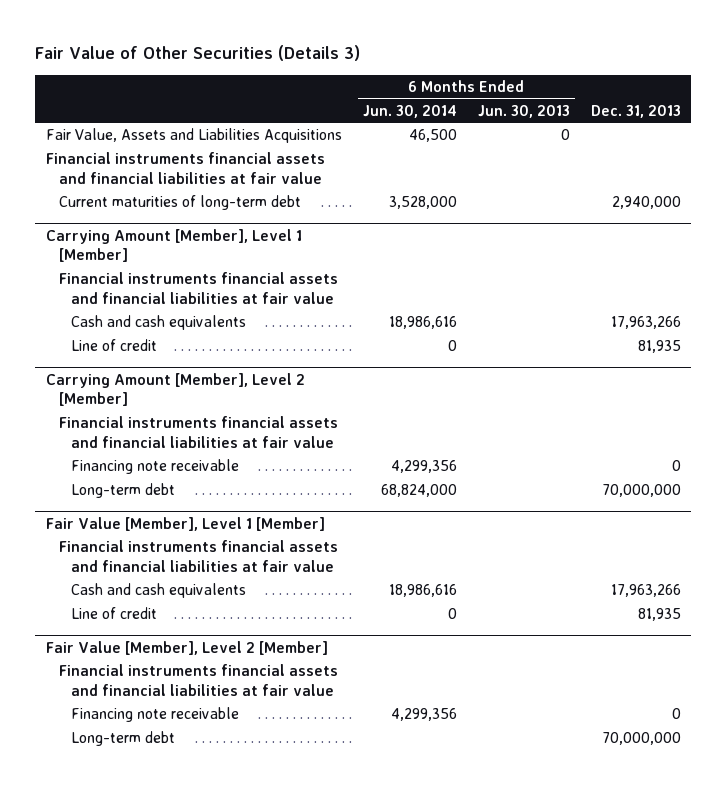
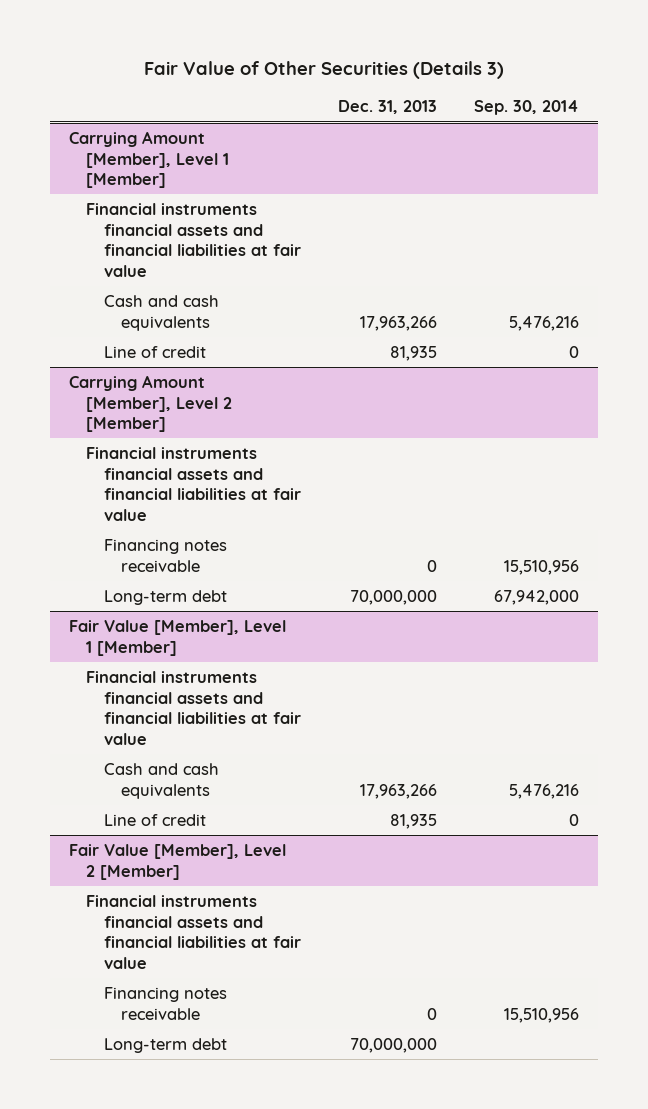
- | 6 Months Ended Jun. 30, 2014 | 6 Months Ended Jun. 30, 2013 | Dec. 31, 2013
+ | Dec. 31, 2013 | Sep. 30, 2014
- Fair Value, Assets and Liabilities Acquisitions | 46,500 | 0 |
- Financial instruments financial assets and financial liabilities at fair value
- Current maturities of long-term debt | 3,528,000 | | 2,940,000
@ Carrying Amount [Member], Level 2 [Member]
- Financing note receivable | 4,299,356 | | 0
+ Financing notes receivable | 0 | 15,510,956
@ Fair Value [Member], Level 2 [Member]
- Financing note receivable | 4,299,356 | | 0
+ Financing notes receivable | 0 | 15,510,956

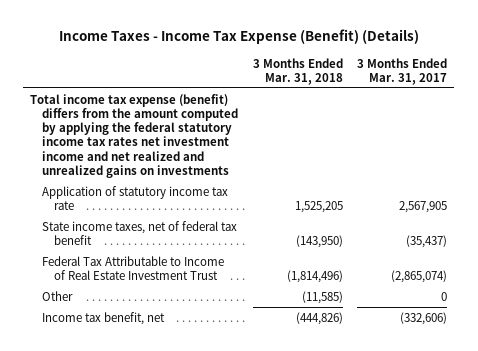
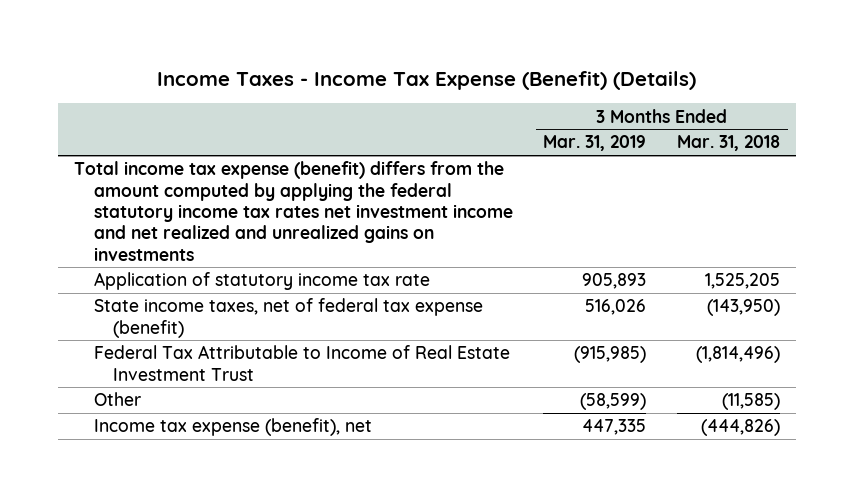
- | 3 Months Ended Mar. 31, 2018 | 3 Months Ended Mar. 31, 2017
+ | 3 Months Ended Mar. 31, 2019 | 3 Months Ended Mar. 31, 2018
- State income taxes, net of federal tax benefit | (143,950) | (35,437)
+ State income taxes, net of federal tax expense (benefit) | 516,026 | (143,950)
- Income tax benefit, net | (444,826) | (332,606)
+ Income tax expense (benefit), net | 447,335 | (444,826)

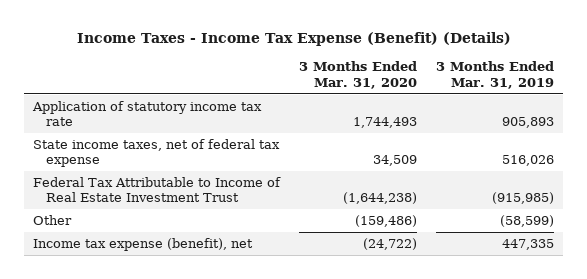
- | 3 Months Ended Mar. 31, 2019 | 3 Months Ended Mar. 31, 2018
+ | 3 Months Ended Mar. 31, 2020 | 3 Months Ended Mar. 31, 2019
- Total income tax expense (benefit) differs from the amount computed by applying the federal statutory income tax rates net investment income and net realized and unrealized gains on investments
- State income taxes, net of federal tax expense (benefit) | 516,026 | (143,950)
+ State income taxes, net of federal tax expense | 34,509 | 516,026

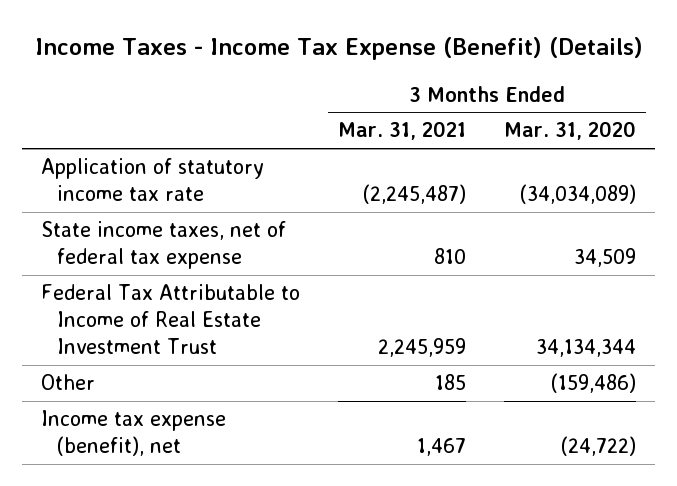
- | 3 Months Ended Mar. 31, 2020 | 3 Months Ended Mar. 31, 2019
+ | 3 Months Ended Mar. 31, 2021 | 3 Months Ended Mar. 31, 2020
- Application of statutory income tax rate | 1,744,493 | 905,893
+ Application of statutory income tax rate | (2,245,487) | (34,034,089)
- Federal Tax Attributable to Income of Real Estate Investment Trust | (1,644,238) | (915,985)
+ Federal Tax Attributable to Income of Real Estate Investment Trust | 2,245,959 | 34,134,344

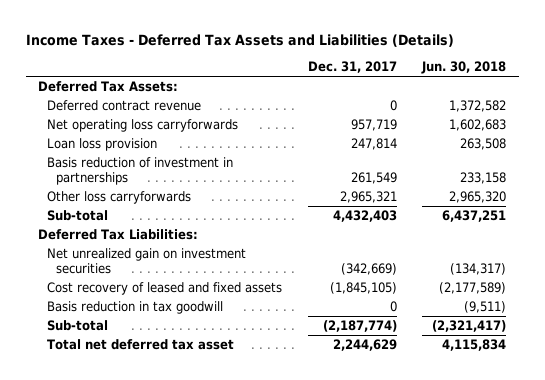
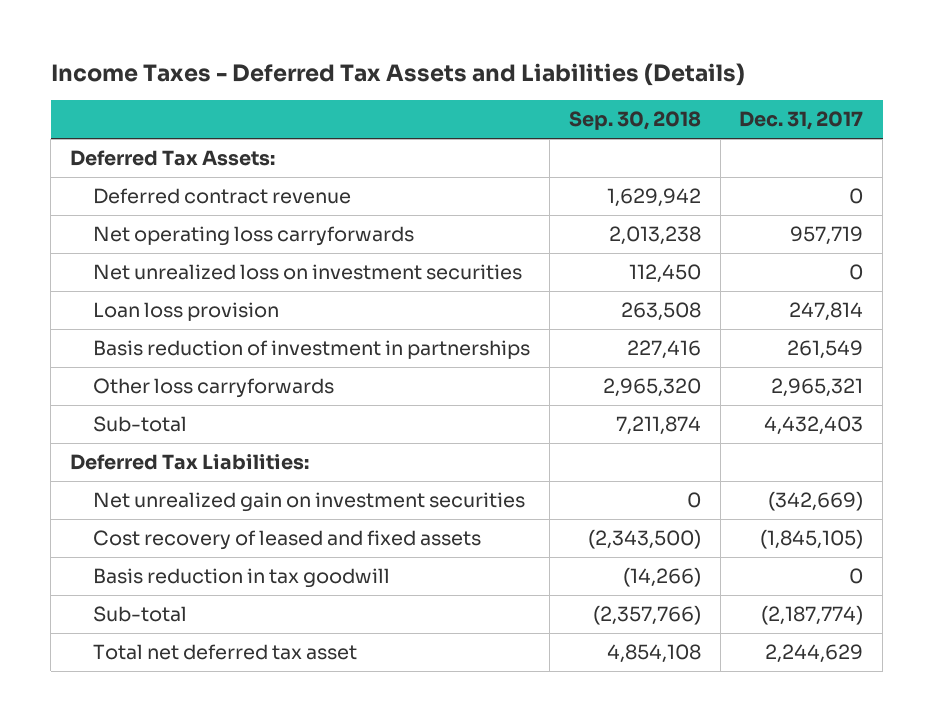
- | Dec. 31, 2017 | Jun. 30, 2018
+ | Sep. 30, 2018 | Dec. 31, 2017
+ Net unrealized loss on investment securities | 112,450 | 0

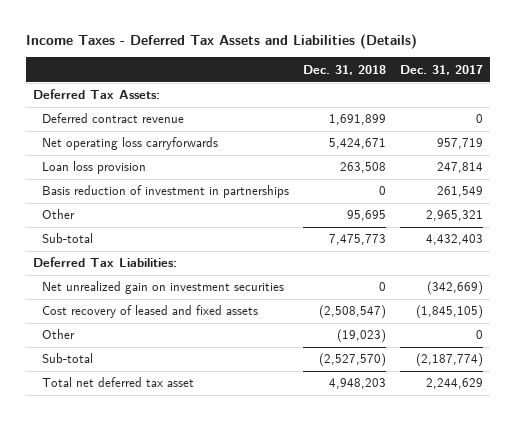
- | Sep. 30, 2018 | Dec. 31, 2017
+ | Dec. 31, 2018 | Dec. 31, 2017
- Net unrealized loss on investment securities | 112,450 | 0
- Other loss carryforwards | 2,965,320 | 2,965,321
+ Other | 95,695 | 2,965,321
- Basis reduction in tax goodwill | (14,266) | 0
+ Other | (19,023) | 0

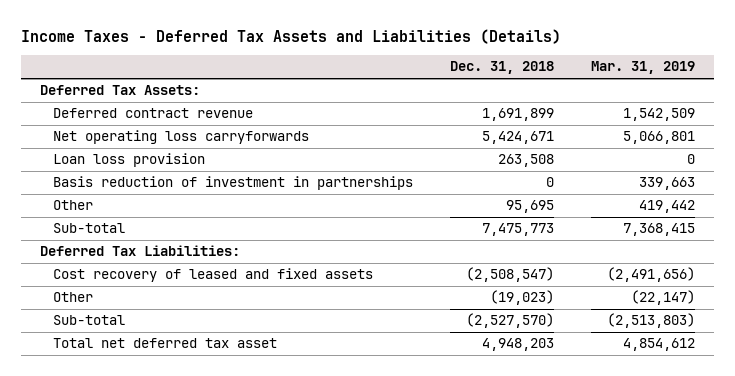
- | Dec. 31, 2018 | Dec. 31, 2017
+ | Dec. 31, 2018 | Mar. 31, 2019
- Net unrealized gain on investment securities | 0 | (342,669)

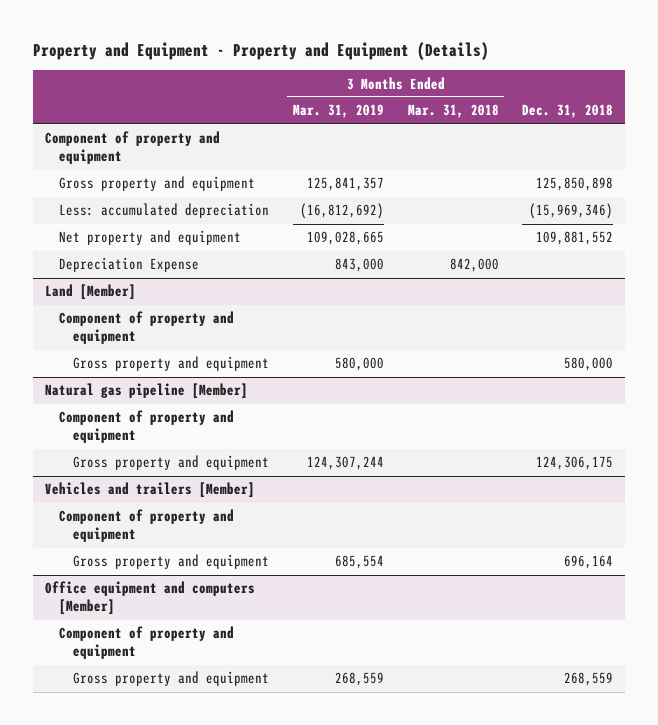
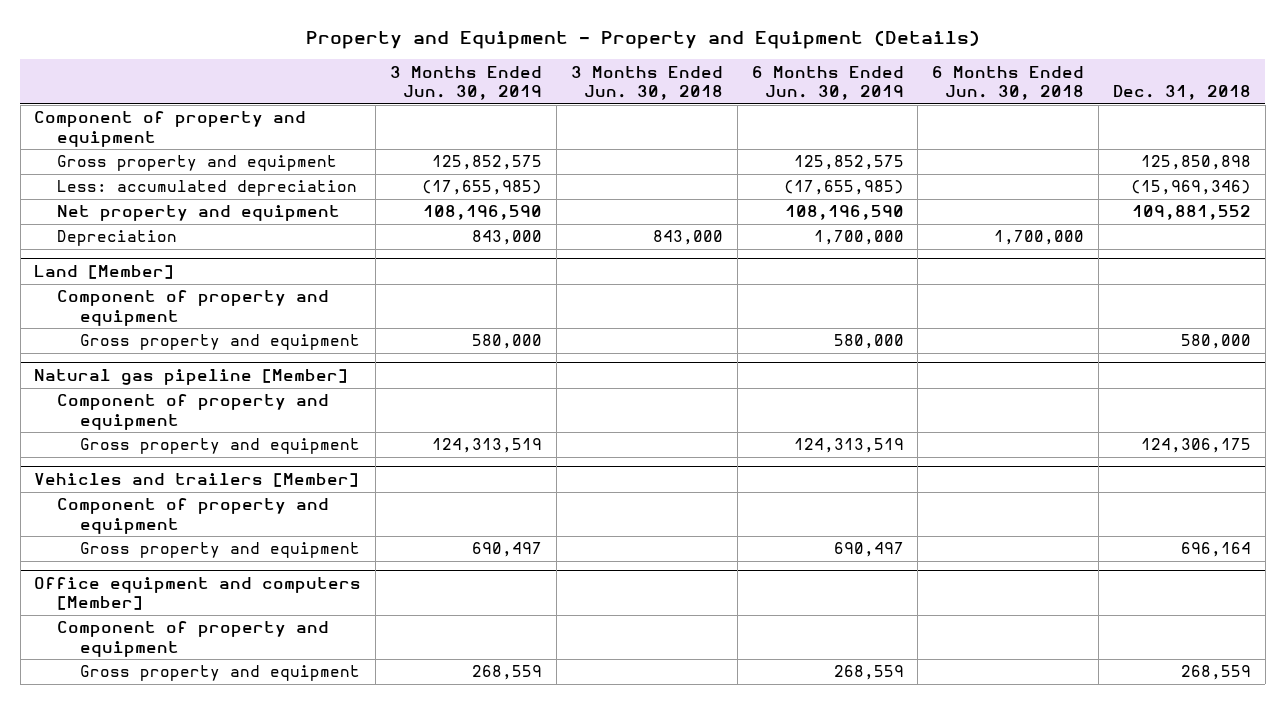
- | 3 Months Ended Mar. 31, 2019 | 3 Months Ended Mar. 31, 2018 | Dec. 31, 2018
+ | 3 Months Ended Jun. 30, 2019 | 3 Months Ended Jun. 30, 2018 | 6 Months Ended Jun. 30, 2019 | 6 Months Ended Jun. 30, 2018 | Dec. 31, 2018
- Depreciation Expense | 843,000 | 842,000 |
+ Depreciation | 843,000 | 843,000 | 1,700,000 | 1,700,000 |

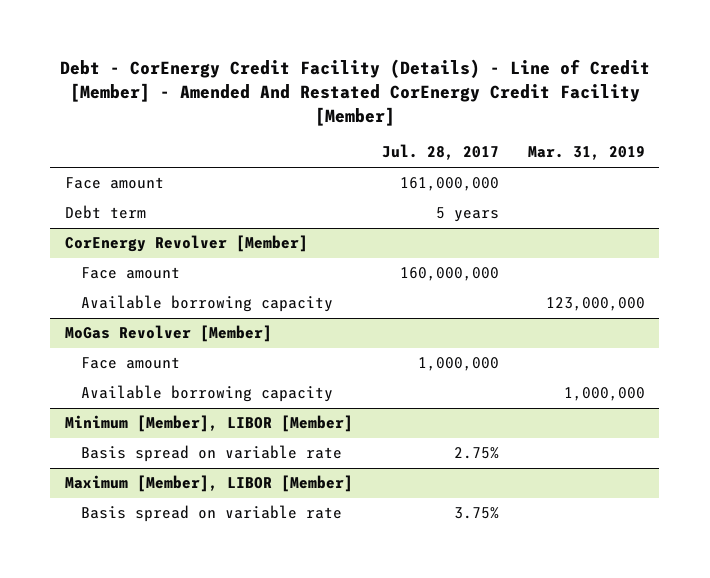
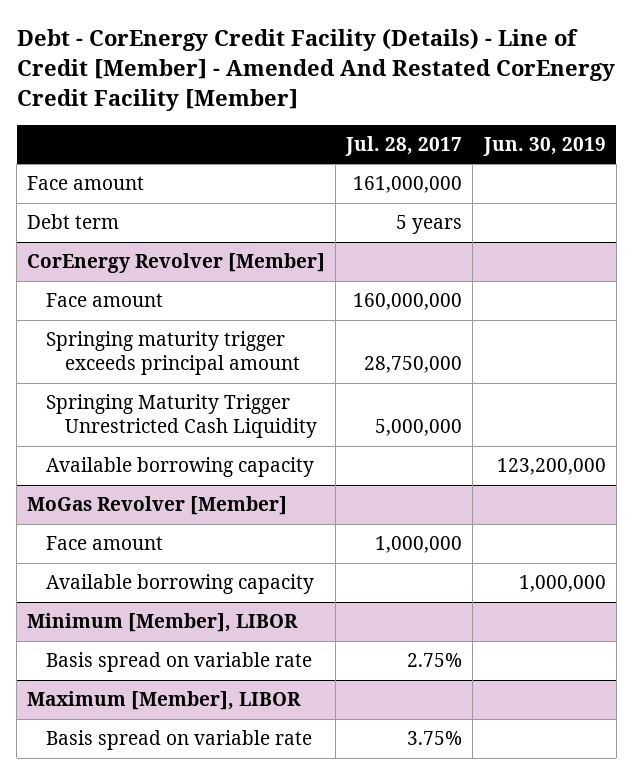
- | Jul. 28, 2017 | Mar. 31, 2019
+ | Jul. 28, 2017 | Jun. 30, 2019
@ CorEnergy Revolver [Member]
+ Springing maturity trigger exceeds principal amount | 28,750,000 |
+ Springing Maturity Trigger Unrestricted Cash Liquidity | 5,000,000 |
- Minimum [Member], LIBOR [Member]
+ Minimum [Member], LIBOR
- Maximum [Member], LIBOR [Member]
+ Maximum [Member], LIBOR

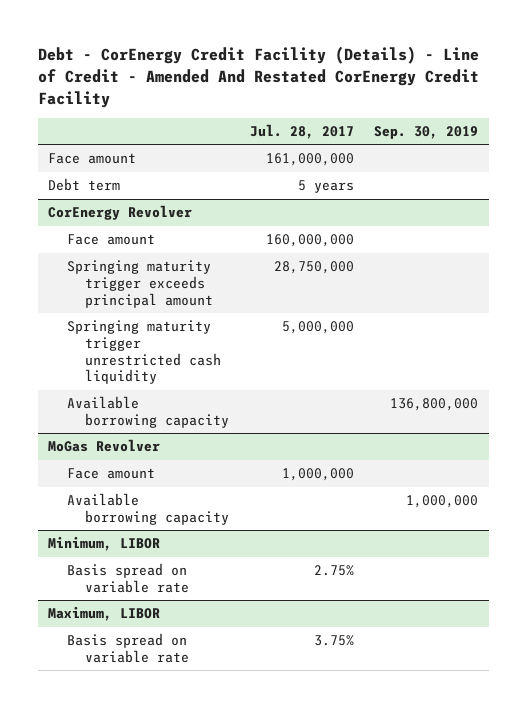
- Debt - CorEnergy Credit Facility (Details) - Line of Credit [Member] - Amended And Restated CorEnergy Credit Facility [Member]
+ Debt - CorEnergy Credit Facility (Details) - Line of Credit - Amended And Restated CorEnergy Credit Facility
- | Jul. 28, 2017 | Jun. 30, 2019
+ | Jul. 28, 2017 | Sep. 30, 2019
- CorEnergy Revolver [Member]
+ CorEnergy Revolver
- Springing Maturity Trigger Unrestricted Cash Liquidity | 5,000,000 |
+ Springing maturity trigger unrestricted cash liquidity | 5,000,000 |
- MoGas Revolver [Member]
+ MoGas Revolver
- Minimum [Member], LIBOR
+ Minimum, LIBOR
- Maximum [Member], LIBOR
+ Maximum, LIBOR

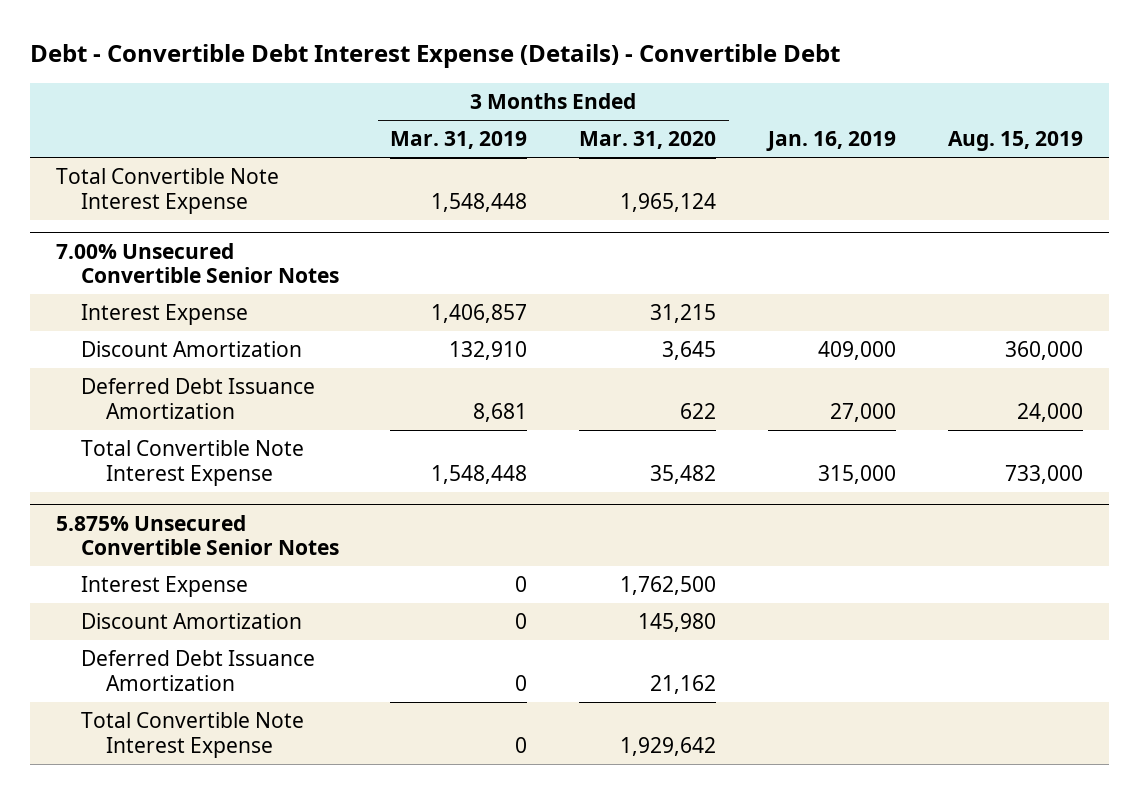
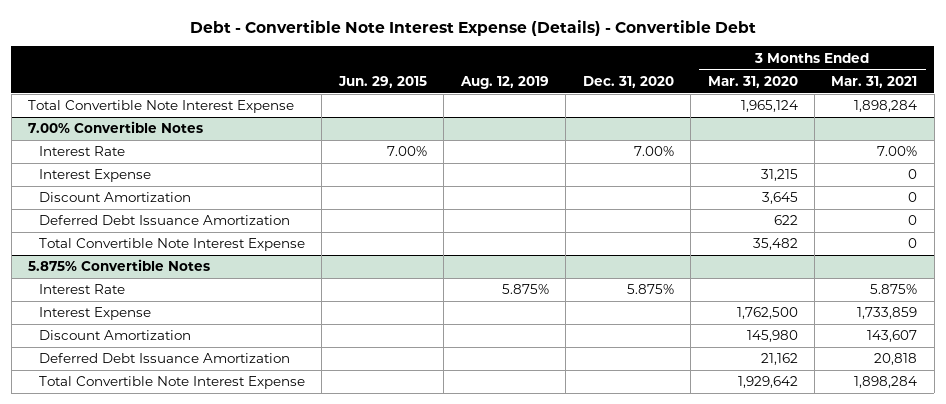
- Debt - Convertible Debt Interest Expense (Details) - Convertible Debt
+ Debt - Convertible Note Interest Expense (Details) - Convertible Debt
- | 3 Months Ended Mar. 31, 2019 | 3 Months Ended Mar. 31, 2020 | Jan. 16, 2019 | Aug. 15, 2019
+ | Jun. 29, 2015 | Aug. 12, 2019 | Dec. 31, 2020 | 3 Months Ended Mar. 31, 2020 | 3 Months Ended Mar. 31, 2021
- 7.00% Unsecured Convertible Senior Notes
+ 7.00% Convertible Notes
+ Interest Rate | 7.00% | | 7.00% | | 7.00%
- 5.875% Unsecured Convertible Senior Notes
+ 5.875% Convertible Notes
+ Interest Rate | | 5.875% | 5.875% | | 5.875%

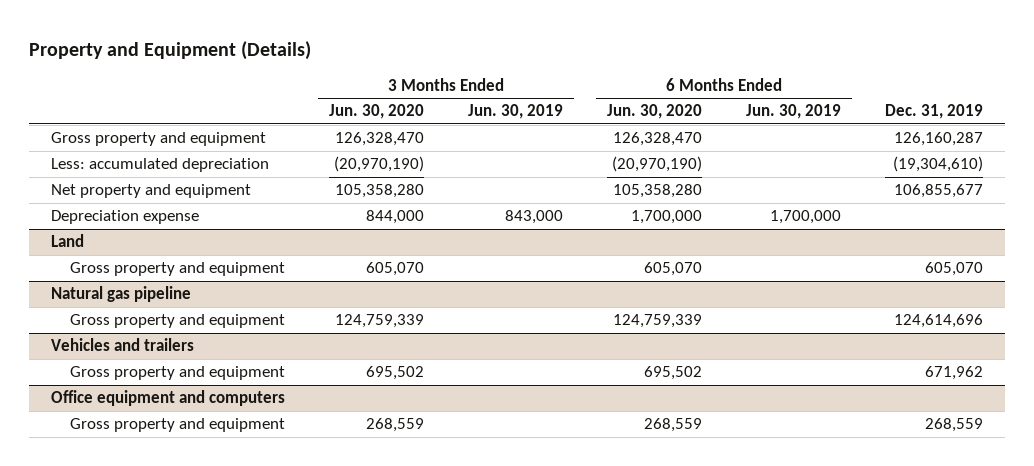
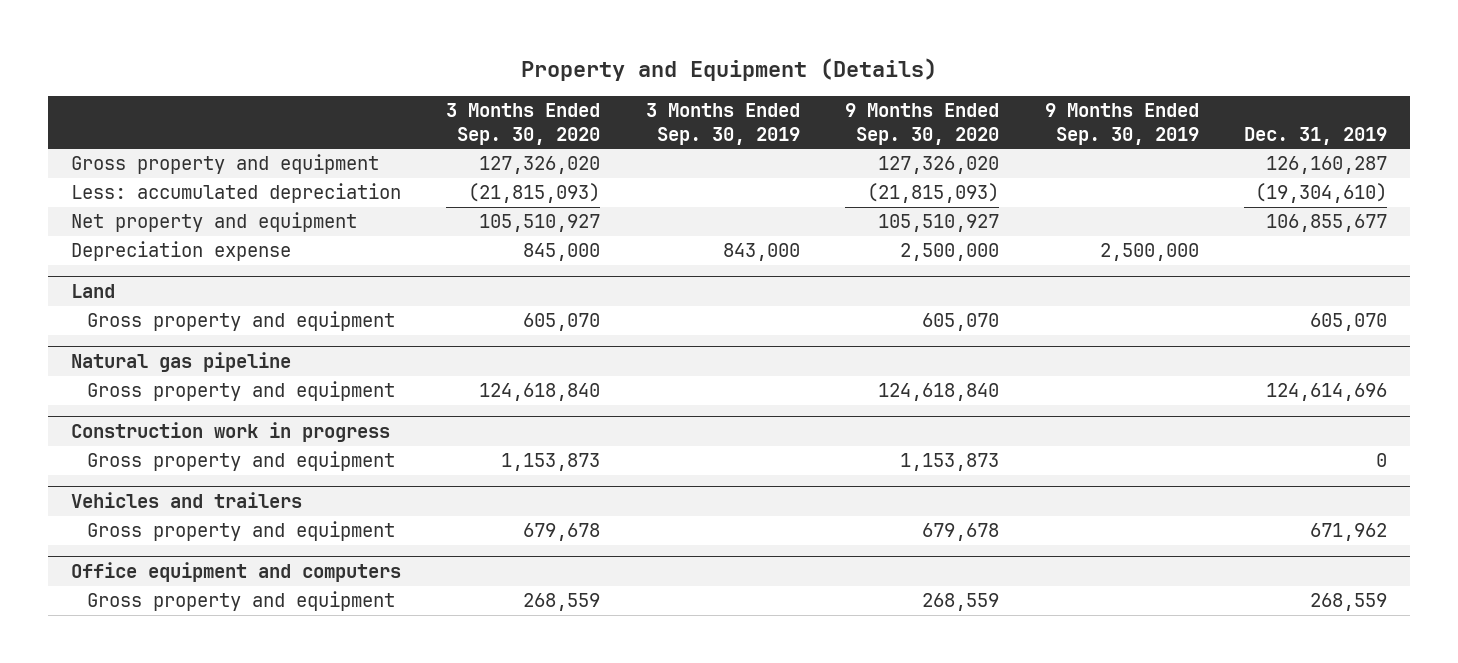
- | 3 Months Ended Jun. 30, 2020 | 3 Months Ended Jun. 30, 2019 | 6 Months Ended Jun. 30, 2020 | 6 Months Ended Jun. 30, 2019 | Dec. 31, 2019
+ | 3 Months Ended Sep. 30, 2020 | 3 Months Ended Sep. 30, 2019 | 9 Months Ended Sep. 30, 2020 | 9 Months Ended Sep. 30, 2019 | Dec. 31, 2019
+ Construction work in progress
+ Gross property and equipment | 1,153,873 | | 1,153,873 | | 0

